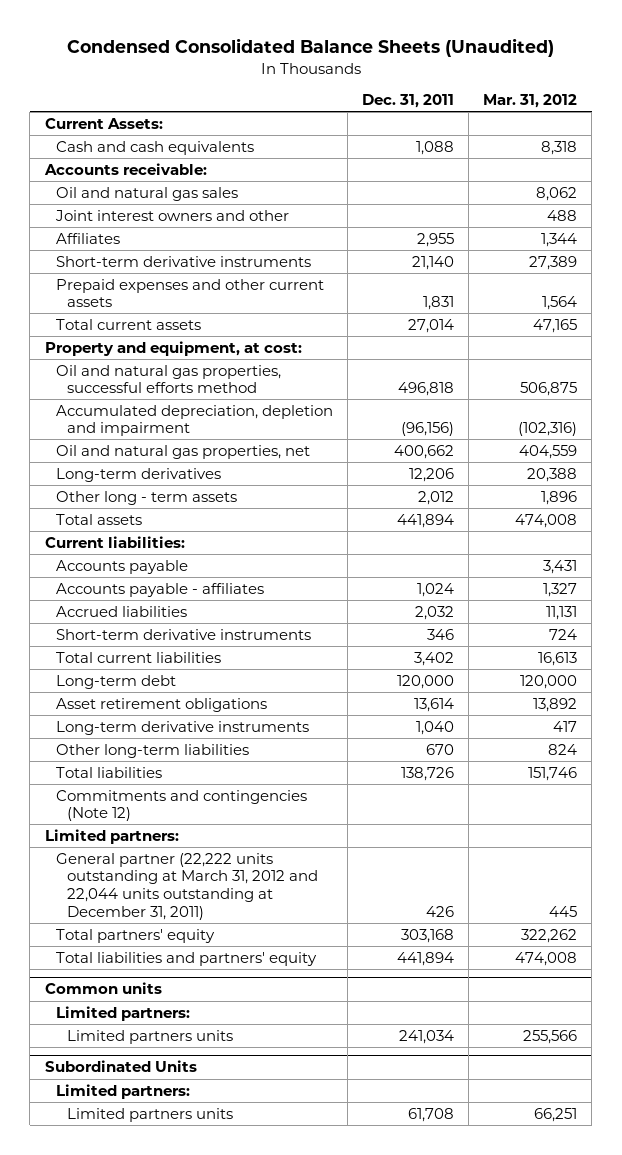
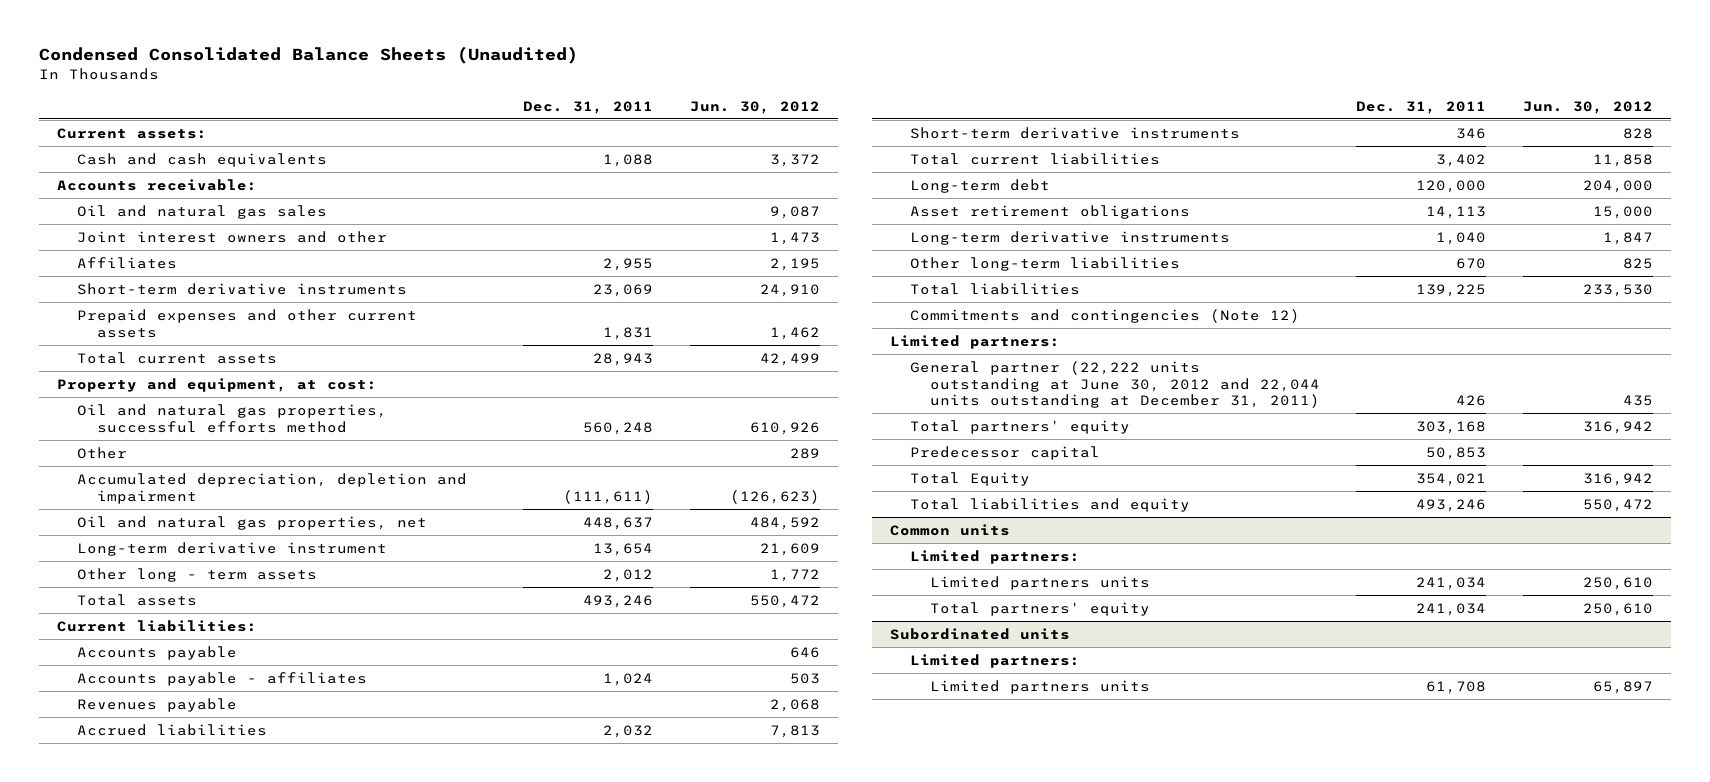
- | Dec. 31, 2011 | Mar. 31, 2012
+ | Dec. 31, 2011 | Jun. 30, 2012
- Current Assets:
+ Current assets:
- Short-term derivative instruments | 21,140 | 27,389
+ Short-term derivative instruments | 23,069 | 24,910
- Total current assets | 27,014 | 47,165
+ Total current assets | 28,943 | 42,499
- Oil and natural gas properties, successful efforts method | 496,818 | 506,875
- Accumulated depreciation, depletion and impairment | (96,156) | (102,316)
- Oil and natural gas properties, net | 400,662 | 404,559
- Long-term derivatives | 12,206 | 20,388
+ Oil and natural gas properties, successful efforts method | 560,248 | 610,926
+ Other | | 289
+ Accumulated depreciation, depletion and impairment | (111,611) | (126,623)
+ Oil and natural gas properties, net | 448,637 | 484,592
+ Long-term derivative instrument | 13,654 | 21,609
- Total assets | 441,894 | 474,008
+ Total assets | 493,246 | 550,472
+ Revenues payable | | 2,068
- Asset retirement obligations | 13,614 | 13,892
+ Asset retirement obligations | 14,113 | 15,000
- Total liabilities | 138,726 | 151,746
+ Total liabilities | 139,225 | 233,530
- General partner (22,222 units outstanding at March 31, 2012 and 22,044 units outstanding at December 31, 2011) | 426 | 445
+ General partner (22,222 units outstanding at June 30, 2012 and 22,044 units outstanding at December 31, 2011) | 426 | 435
- Total liabilities and partners' equity | 441,894 | 474,008
+ Predecessor capital | 50,853 |
+ Total Equity | 354,021 | 316,942
+ Total liabilities and equity | 493,246 | 550,472
- Subordinated Units
@ Common units
+ Total partners' equity | 241,034 | 250,610
+ Subordinated units

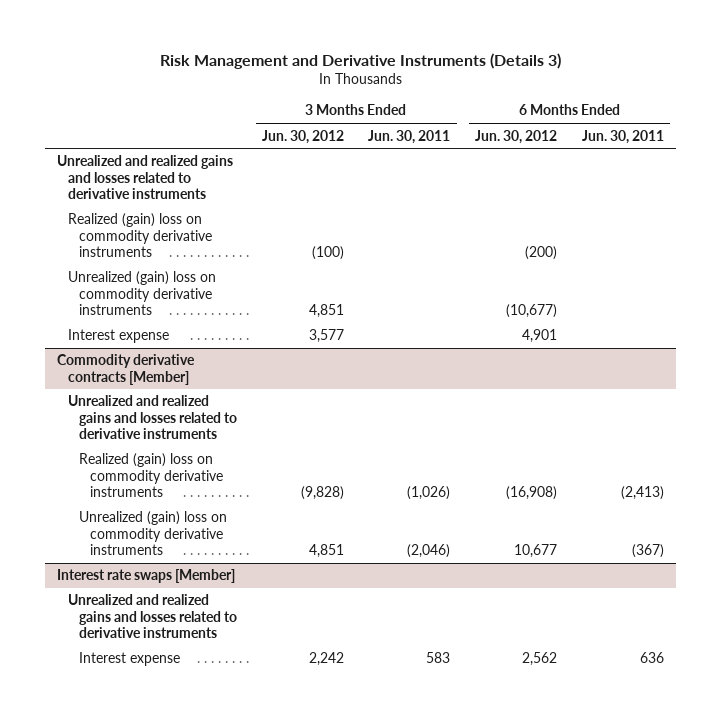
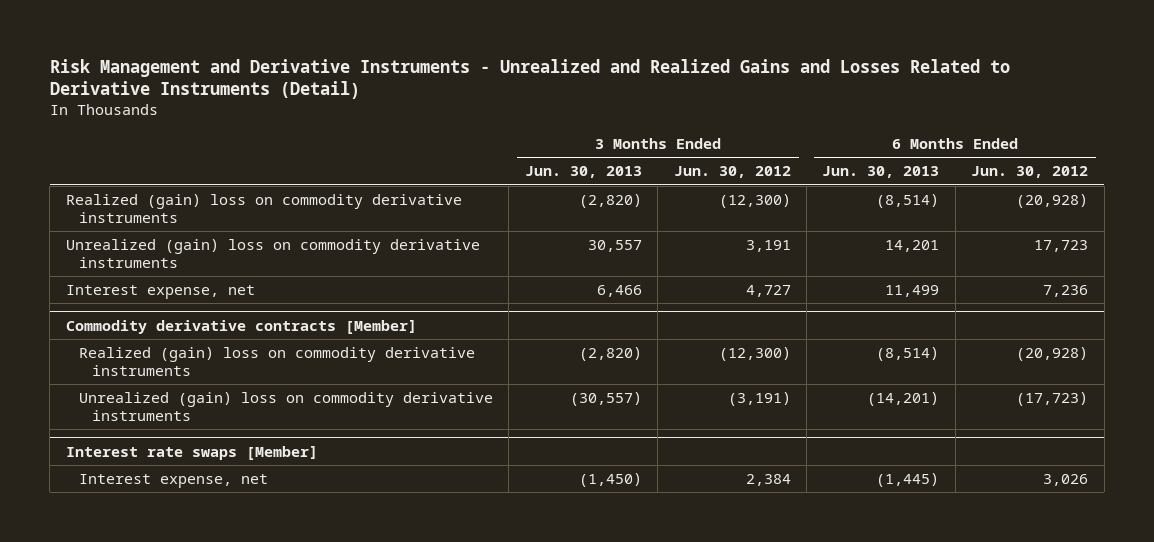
- Risk Management and Derivative Instruments (Details 3)
+ Risk Management and Derivative Instruments - Unrealized and Realized Gains and Losses Related to Derivative Instruments (Detail)
- | 3 Months Ended Jun. 30, 2012 | 3 Months Ended Jun. 30, 2011 | 6 Months Ended Jun. 30, 2012 | 6 Months Ended Jun. 30, 2011
+ | 3 Months Ended Jun. 30, 2013 | 3 Months Ended Jun. 30, 2012 | 6 Months Ended Jun. 30, 2013 | 6 Months Ended Jun. 30, 2012
- Unrealized and realized gains and losses related to derivative instruments
- Realized (gain) loss on commodity derivative instruments | (100) | | (200) |
- Unrealized (gain) loss on commodity derivative instruments | 4,851 | | (10,677) |
- Interest expense | 3,577 | | 4,901 |
+ Realized (gain) loss on commodity derivative instruments | (2,820) | (12,300) | (8,514) | (20,928)
+ Unrealized (gain) loss on commodity derivative instruments | 30,557 | 3,191 | 14,201 | 17,723
+ Interest expense, net | 6,466 | 4,727 | 11,499 | 7,236
@ Commodity derivative contracts [Member]
- Unrealized and realized gains and losses related to derivative instruments
- Realized (gain) loss on commodity derivative instruments | (9,828) | (1,026) | (16,908) | (2,413)
- Unrealized (gain) loss on commodity derivative instruments | 4,851 | (2,046) | 10,677 | (367)
+ Realized (gain) loss on commodity derivative instruments | (2,820) | (12,300) | (8,514) | (20,928)
+ Unrealized (gain) loss on commodity derivative instruments | (30,557) | (3,191) | (14,201) | (17,723)
@ Interest rate swaps [Member]
- Unrealized and realized gains and losses related to derivative instruments
- Interest expense | 2,242 | 583 | 2,562 | 636
+ Interest expense, net | (1,450) | 2,384 | (1,445) | 3,026

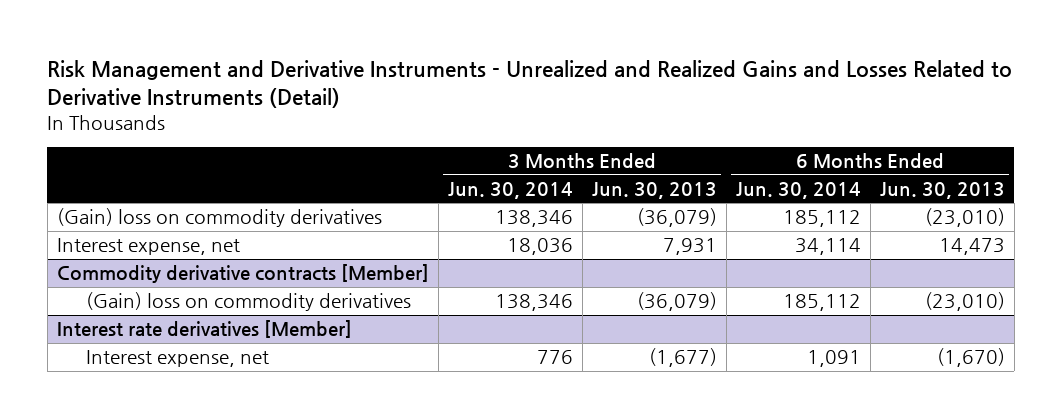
- | 3 Months Ended Jun. 30, 2013 | 3 Months Ended Jun. 30, 2012 | 6 Months Ended Jun. 30, 2013 | 6 Months Ended Jun. 30, 2012
+ | 3 Months Ended Jun. 30, 2014 | 3 Months Ended Jun. 30, 2013 | 6 Months Ended Jun. 30, 2014 | 6 Months Ended Jun. 30, 2013
- Realized (gain) loss on commodity derivative instruments | (2,820) | (12,300) | (8,514) | (20,928)
- Unrealized (gain) loss on commodity derivative instruments | 30,557 | 3,191 | 14,201 | 17,723
- Interest expense, net | 6,466 | 4,727 | 11,499 | 7,236
+ (Gain) loss on commodity derivatives | 138,346 | (36,079) | 185,112 | (23,010)
+ Interest expense, net | 18,036 | 7,931 | 34,114 | 14,473
@ Commodity derivative contracts [Member]
- Realized (gain) loss on commodity derivative instruments | (2,820) | (12,300) | (8,514) | (20,928)
- Unrealized (gain) loss on commodity derivative instruments | (30,557) | (3,191) | (14,201) | (17,723)
- Interest rate swaps [Member]
- Interest expense, net | (1,450) | 2,384 | (1,445) | 3,026
@ Commodity derivative contracts [Member]
+ (Gain) loss on commodity derivatives | 138,346 | (36,079) | 185,112 | (23,010)
+ Interest rate derivatives [Member]
+ Interest expense, net | 776 | (1,677) | 1,091 | (1,670)

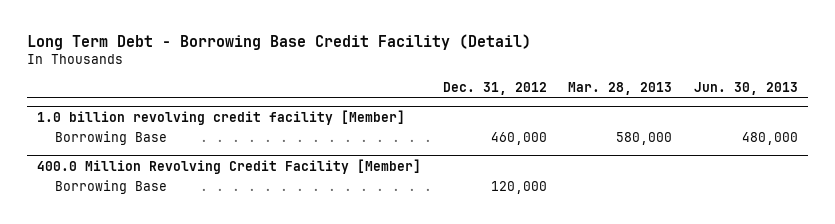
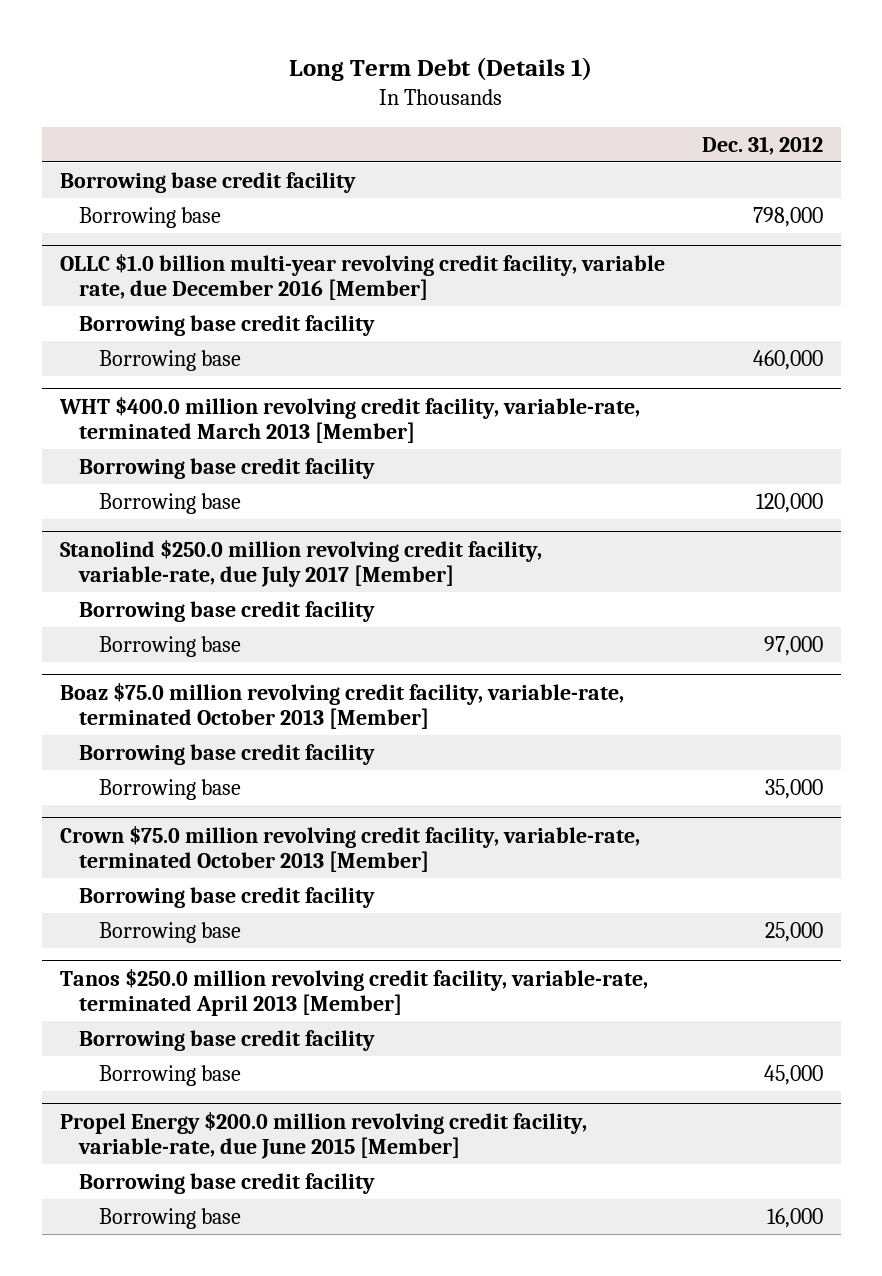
- Long Term Debt - Borrowing Base Credit Facility (Detail)
+ Long Term Debt (Details 1)
- | Dec. 31, 2012 | Mar. 28, 2013 | Jun. 30, 2013
+ | Dec. 31, 2012
- 1.0 billion revolving credit facility [Member]
- Borrowing Base | 460,000 | 580,000 | 480,000
- 400.0 Million Revolving Credit Facility [Member]
- Borrowing Base | 120,000 | |
+ Borrowing base credit facility
+ Borrowing base | 798,000
+ OLLC $1.0 billion multi-year revolving credit facility, variable rate, due December 2016 [Member]
+ Borrowing base credit facility
+ Borrowing base | 460,000
+ WHT $400.0 million revolving credit facility, variable-rate, terminated March 2013 [Member]
+ Borrowing base credit facility
+ Borrowing base | 120,000
+ Stanolind $250.0 million revolving credit facility, variable-rate, due July 2017 [Member]
+ Borrowing base credit facility
+ Borrowing base | 97,000
+ Boaz $75.0 million revolving credit facility, variable-rate, terminated October 2013 [Member]
+ Borrowing base credit facility
+ Borrowing base | 35,000
+ Crown $75.0 million revolving credit facility, variable-rate, terminated October 2013 [Member]
+ Borrowing base credit facility
+ Borrowing base | 25,000
+ Tanos $250.0 million revolving credit facility, variable-rate, terminated April 2013 [Member]
+ Borrowing base credit facility
+ Borrowing base | 45,000
+ Propel Energy $200.0 million revolving credit facility, variable-rate, due June 2015 [Member]
+ Borrowing base credit facility
+ Borrowing base | 16,000

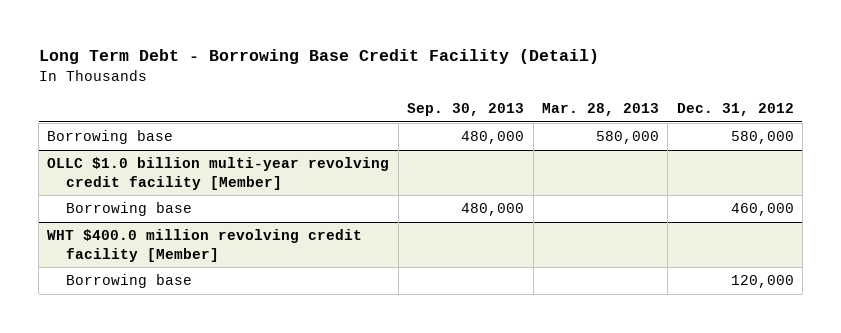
- Long Term Debt (Details 1)
+ Long Term Debt - Borrowing Base Credit Facility (Detail)
- | Dec. 31, 2012
+ | Sep. 30, 2013 | Mar. 28, 2013 | Dec. 31, 2012
- Borrowing base credit facility
- Borrowing base | 798,000
- OLLC $1.0 billion multi-year revolving credit facility, variable rate, due December 2016 [Member]
- Borrowing base credit facility
+ Borrowing base | 480,000 | 580,000 | 580,000
+ OLLC $1.0 billion multi-year revolving credit facility [Member]
- WHT $400.0 million revolving credit facility, variable-rate, terminated March 2013 [Member]
- Borrowing base credit facility
+ WHT $400.0 million revolving credit facility [Member]
- Stanolind $250.0 million revolving credit facility, variable-rate, due July 2017 [Member]
- Borrowing base credit facility
- Borrowing base | 97,000
- Boaz $75.0 million revolving credit facility, variable-rate, terminated October 2013 [Member]
- Borrowing base credit facility
- Borrowing base | 35,000
- Crown $75.0 million revolving credit facility, variable-rate, terminated October 2013 [Member]
- Borrowing base credit facility
- Borrowing base | 25,000
- Tanos $250.0 million revolving credit facility, variable-rate, terminated April 2013 [Member]
- Borrowing base credit facility
- Borrowing base | 45,000
- Propel Energy $200.0 million revolving credit facility, variable-rate, due June 2015 [Member]
- Borrowing base credit facility
- Borrowing base | 16,000

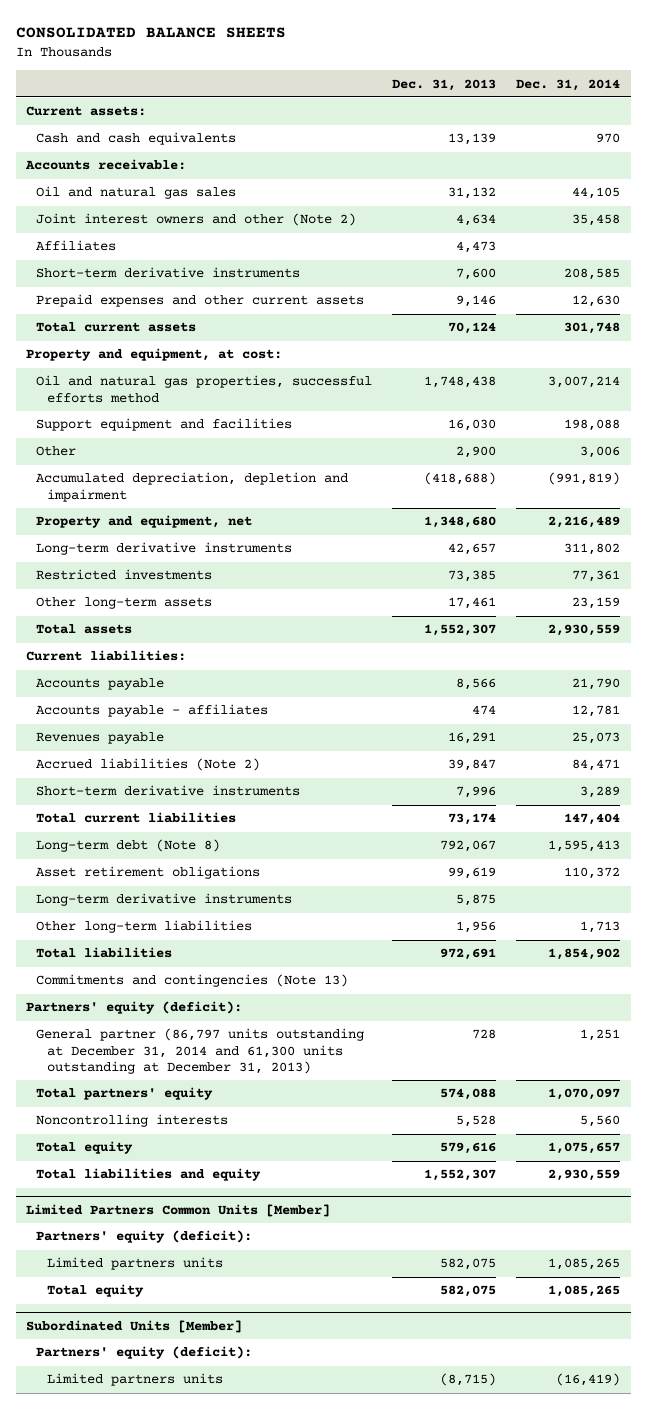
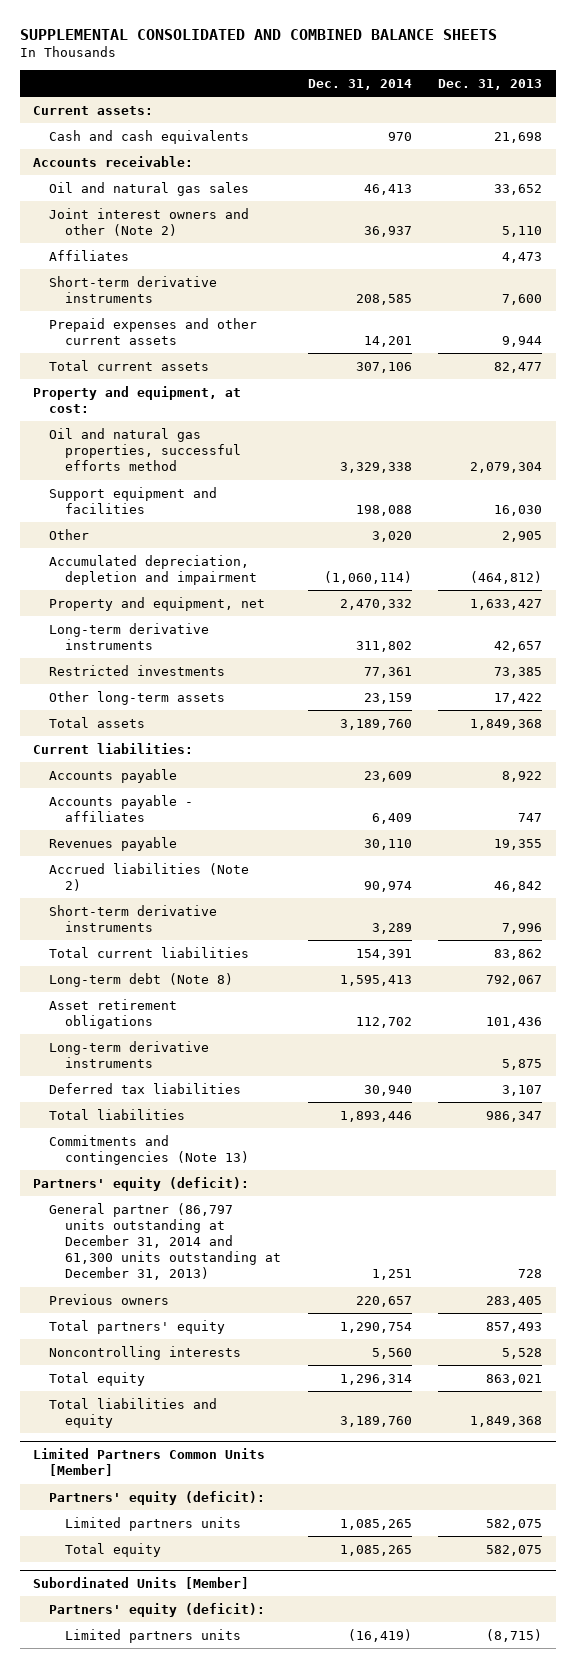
- CONSOLIDATED BALANCE SHEETS
+ SUPPLEMENTAL CONSOLIDATED AND COMBINED BALANCE SHEETS
- | Dec. 31, 2013 | Dec. 31, 2014
+ | Dec. 31, 2014 | Dec. 31, 2013
- Cash and cash equivalents | 13,139 | 970
+ Cash and cash equivalents | 970 | 21,698
- Oil and natural gas sales | 31,132 | 44,105
- Joint interest owners and other (Note 2) | 4,634 | 35,458
+ Oil and natural gas sales | 46,413 | 33,652
+ Joint interest owners and other (Note 2) | 36,937 | 5,110
- Prepaid expenses and other current assets | 9,146 | 12,630
- Total current assets | 70,124 | 301,748
+ Prepaid expenses and other current assets | 14,201 | 9,944
+ Total current assets | 307,106 | 82,477
- Oil and natural gas properties, successful efforts method | 1,748,438 | 3,007,214
+ Oil and natural gas properties, successful efforts method | 3,329,338 | 2,079,304
- Other | 2,900 | 3,006
- Accumulated depreciation, depletion and impairment | (418,688) | (991,819)
- Property and equipment, net | 1,348,680 | 2,216,489
+ Other | 3,020 | 2,905
+ Accumulated depreciation, depletion and impairment | (1,060,114) | (464,812)
+ Property and equipment, net | 2,470,332 | 1,633,427
- Other long-term assets | 17,461 | 23,159
- Total assets | 1,552,307 | 2,930,559
+ Other long-term assets | 23,159 | 17,422
+ Total assets | 3,189,760 | 1,849,368
- Accounts payable | 8,566 | 21,790
- Accounts payable - affiliates | 474 | 12,781
- Revenues payable | 16,291 | 25,073
- Accrued liabilities (Note 2) | 39,847 | 84,471
+ Accounts payable | 23,609 | 8,922
+ Accounts payable - affiliates | 6,409 | 747
+ Revenues payable | 30,110 | 19,355
+ Accrued liabilities (Note 2) | 90,974 | 46,842
- Total current liabilities | 73,174 | 147,404
+ Total current liabilities | 154,391 | 83,862
- Asset retirement obligations | 99,619 | 110,372
+ Asset retirement obligations | 112,702 | 101,436
- Other long-term liabilities | 1,956 | 1,713
- Total liabilities | 972,691 | 1,854,902
+ Deferred tax liabilities | 30,940 | 3,107
+ Total liabilities | 1,893,446 | 986,347
- Total partners' equity | 574,088 | 1,070,097
+ Previous owners | 220,657 | 283,405
+ Total partners' equity | 1,290,754 | 857,493
- Total equity | 579,616 | 1,075,657
- Total liabilities and equity | 1,552,307 | 2,930,559
+ Total equity | 1,296,314 | 863,021
+ Total liabilities and equity | 3,189,760 | 1,849,368

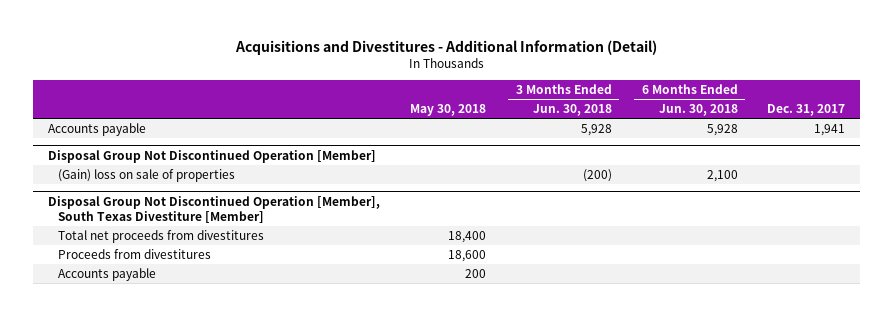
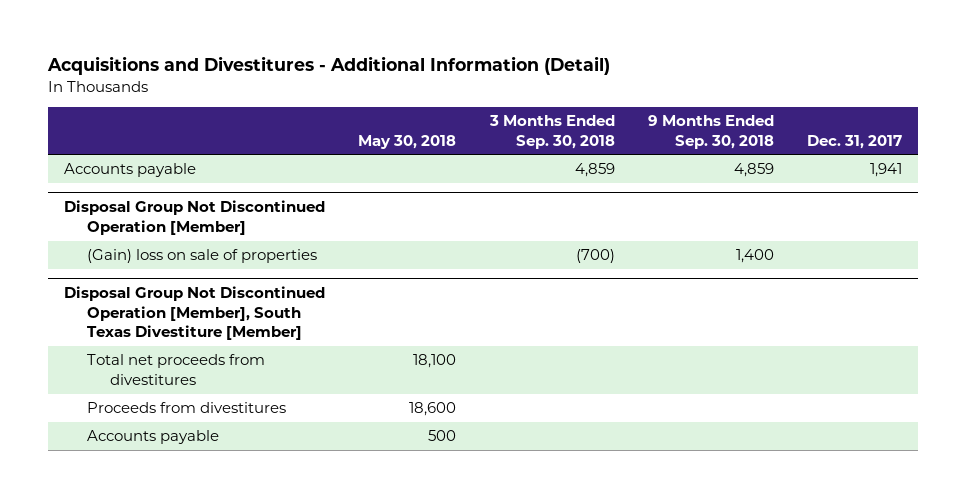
- | May 30, 2018 | 3 Months Ended Jun. 30, 2018 | 6 Months Ended Jun. 30, 2018 | Dec. 31, 2017
+ | May 30, 2018 | 3 Months Ended Sep. 30, 2018 | 9 Months Ended Sep. 30, 2018 | Dec. 31, 2017
@ Disposal Group Not Discontinued Operation [Member], South Texas Divestiture [Member]
- Total net proceeds from divestitures | 18,400 | | |
+ Total net proceeds from divestitures | 18,100 | | |
- Accounts payable | 200 | | |
+ Accounts payable | 500 | | |

